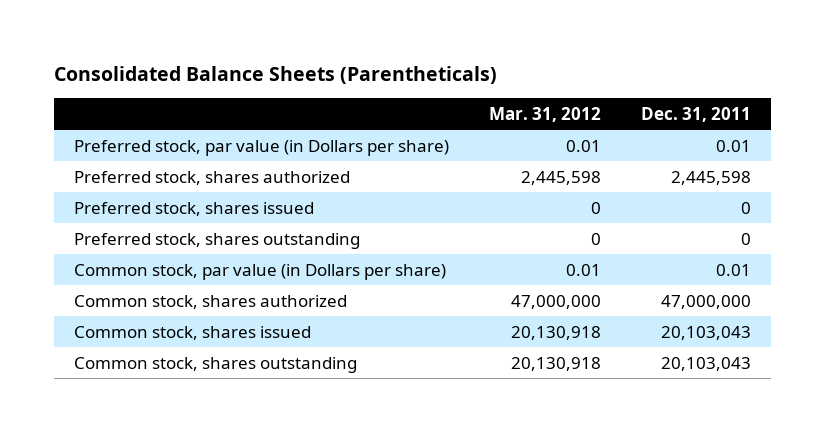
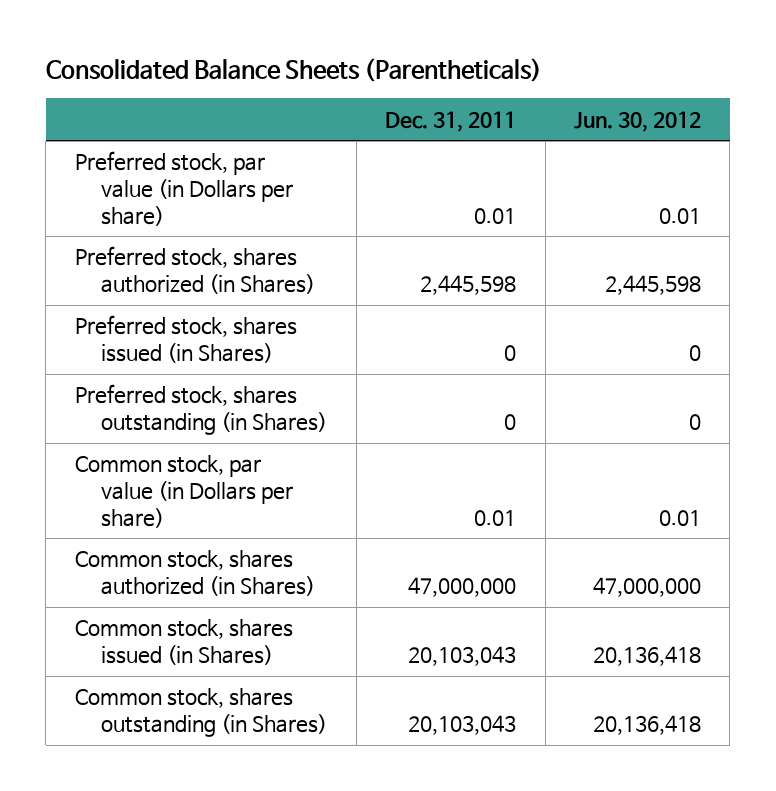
- | Mar. 31, 2012 | Dec. 31, 2011
+ | Dec. 31, 2011 | Jun. 30, 2012
- Preferred stock, shares authorized | 2,445,598 | 2,445,598
- Preferred stock, shares issued | 0 | 0
- Preferred stock, shares outstanding | 0 | 0
+ Preferred stock, shares authorized (in Shares) | 2,445,598 | 2,445,598
+ Preferred stock, shares issued (in Shares) | 0 | 0
+ Preferred stock, shares outstanding (in Shares) | 0 | 0
- Common stock, shares authorized | 47,000,000 | 47,000,000
- Common stock, shares issued | 20,130,918 | 20,103,043
- Common stock, shares outstanding | 20,130,918 | 20,103,043
+ Common stock, shares authorized (in Shares) | 47,000,000 | 47,000,000
+ Common stock, shares issued (in Shares) | 20,103,043 | 20,136,418
+ Common stock, shares outstanding (in Shares) | 20,103,043 | 20,136,418

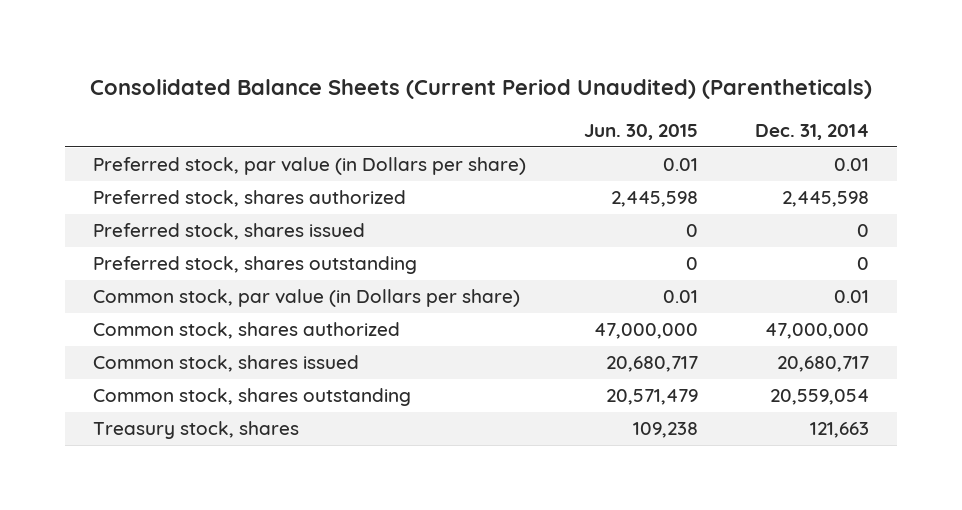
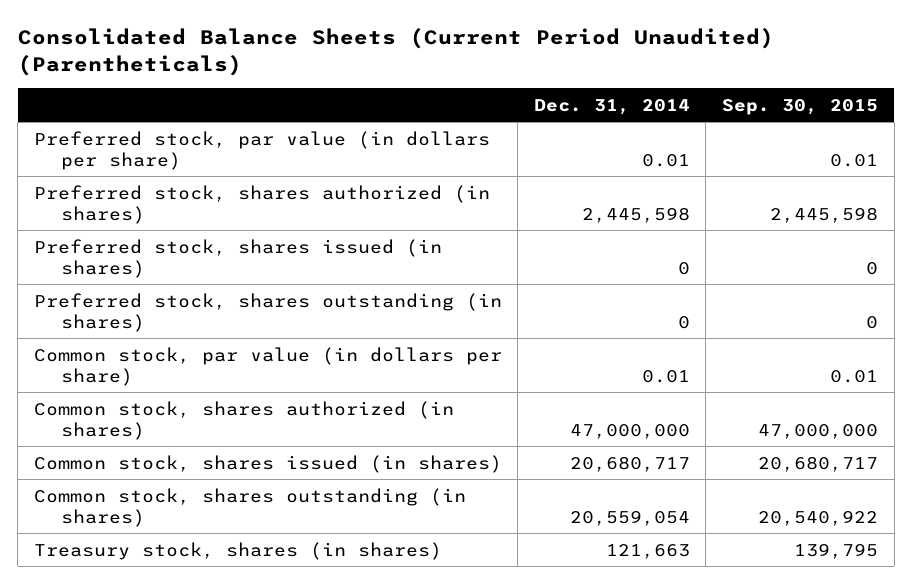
- | Jun. 30, 2015 | Dec. 31, 2014
+ | Dec. 31, 2014 | Sep. 30, 2015
- Preferred stock, par value (in Dollars per share) | 0.01 | 0.01
- Preferred stock, shares authorized | 2,445,598 | 2,445,598
- Preferred stock, shares issued | 0 | 0
- Preferred stock, shares outstanding | 0 | 0
- Common stock, par value (in Dollars per share) | 0.01 | 0.01
- Common stock, shares authorized | 47,000,000 | 47,000,000
- Common stock, shares issued | 20,680,717 | 20,680,717
- Common stock, shares outstanding | 20,571,479 | 20,559,054
- Treasury stock, shares | 109,238 | 121,663
+ Preferred stock, par value (in dollars per share) | 0.01 | 0.01
+ Preferred stock, shares authorized (in shares) | 2,445,598 | 2,445,598
+ Preferred stock, shares issued (in shares) | 0 | 0
+ Preferred stock, shares outstanding (in shares) | 0 | 0
+ Common stock, par value (in dollars per share) | 0.01 | 0.01
+ Common stock, shares authorized (in shares) | 47,000,000 | 47,000,000
+ Common stock, shares issued (in shares) | 20,680,717 | 20,680,717
+ Common stock, shares outstanding (in shares) | 20,559,054 | 20,540,922
+ Treasury stock, shares (in shares) | 121,663 | 139,795

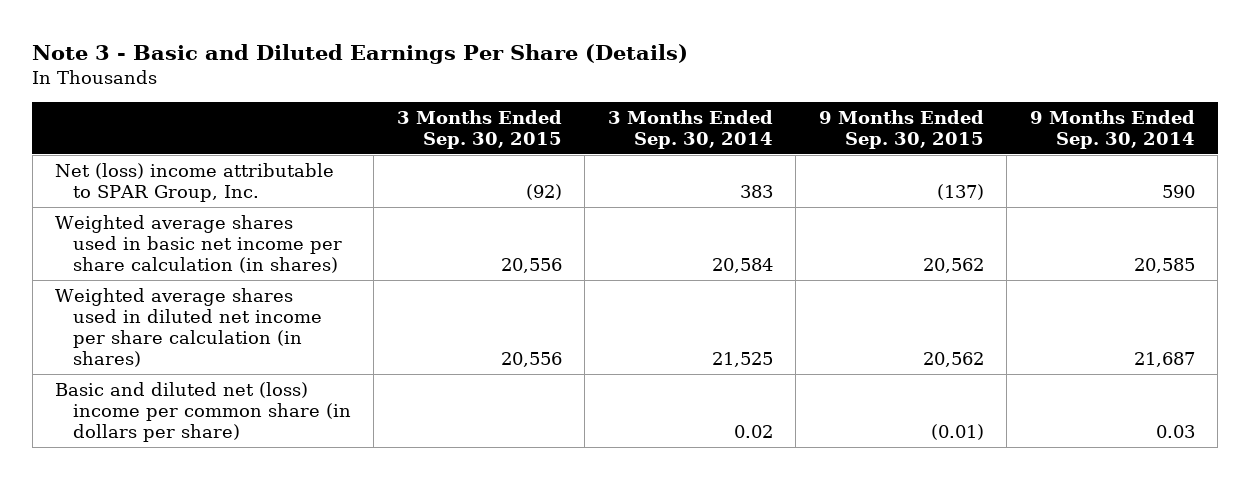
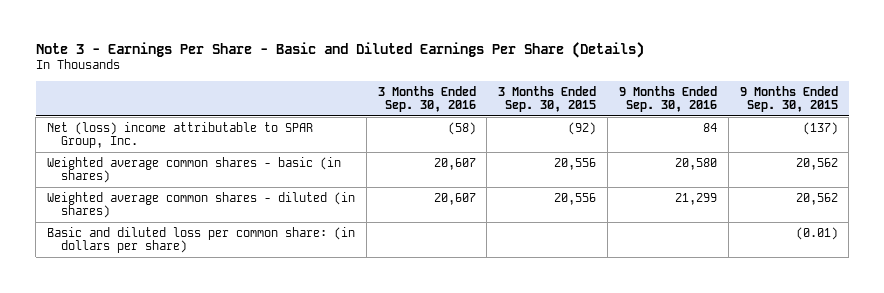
- Note 3 - Basic and Diluted Earnings Per Share (Details)
+ Note 3 - Earnings Per Share - Basic and Diluted Earnings Per Share (Details)
- | 3 Months Ended Sep. 30, 2015 | 3 Months Ended Sep. 30, 2014 | 9 Months Ended Sep. 30, 2015 | 9 Months Ended Sep. 30, 2014
+ | 3 Months Ended Sep. 30, 2016 | 3 Months Ended Sep. 30, 2015 | 9 Months Ended Sep. 30, 2016 | 9 Months Ended Sep. 30, 2015
- Weighted average shares used in basic net income per share calculation (in shares) | 20,556 | 20,584 | 20,562 | 20,585
- Weighted average shares used in diluted net income per share calculation (in shares) | 20,556 | 21,525 | 20,562 | 21,687
- Basic and diluted net (loss) income per common share (in dollars per share) | | 0.02 | (0.01) | 0.03
+ Weighted average common shares - basic (in shares) | 20,607 | 20,556 | 20,580 | 20,562
+ Weighted average common shares - diluted (in shares) | 20,607 | 20,556 | 21,299 | 20,562
+ Basic and diluted loss per common share: (in dollars per share) | | | | (0.01)

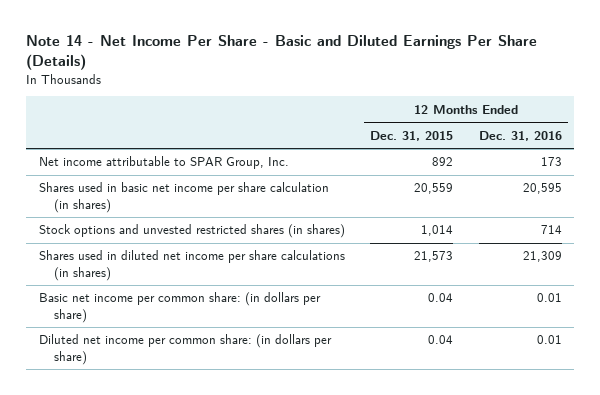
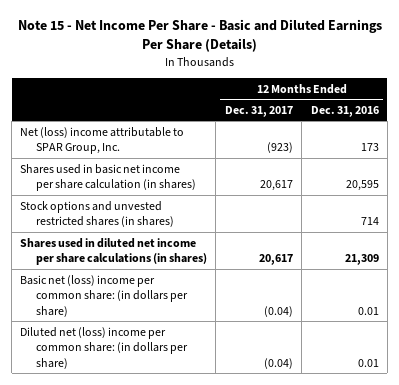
- Note 14 - Net Income Per Share - Basic and Diluted Earnings Per Share (Details)
+ Note 15 - Net Income Per Share - Basic and Diluted Earnings Per Share (Details)
- | 12 Months Ended Dec. 31, 2015 | 12 Months Ended Dec. 31, 2016
+ | 12 Months Ended Dec. 31, 2017 | 12 Months Ended Dec. 31, 2016
- Net income attributable to SPAR Group, Inc. | 892 | 173
+ Net (loss) income attributable to SPAR Group, Inc. | (923) | 173
- Basic net income per common share: (in dollars per share) | 0.04 | 0.01
- Diluted net income per common share: (in dollars per share) | 0.04 | 0.01
+ Basic net (loss) income per common share: (in dollars per share) | (0.04) | 0.01
+ Diluted net (loss) income per common share: (in dollars per share) | (0.04) | 0.01

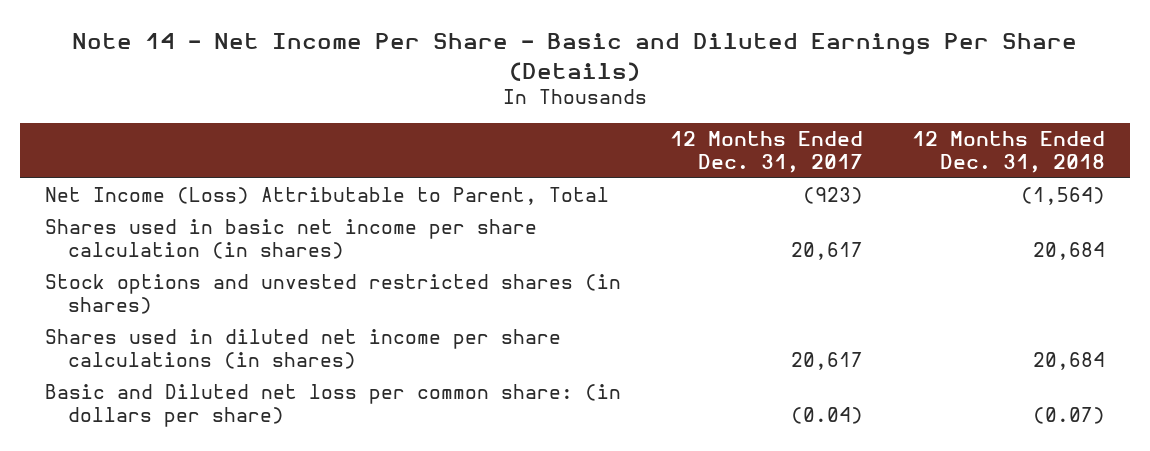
- Note 15 - Net Income Per Share - Basic and Diluted Earnings Per Share (Details)
+ Note 14 - Net Income Per Share - Basic and Diluted Earnings Per Share (Details)
- | 12 Months Ended Dec. 31, 2017 | 12 Months Ended Dec. 31, 2016
+ | 12 Months Ended Dec. 31, 2017 | 12 Months Ended Dec. 31, 2018
- Net (loss) income attributable to SPAR Group, Inc. | (923) | 173
+ Net Income (Loss) Attributable to Parent, Total | (923) | (1,564)
- Basic net (loss) income per common share: (in dollars per share) | (0.04) | 0.01
- Diluted net (loss) income per common share: (in dollars per share) | (0.04) | 0.01
+ Basic and Diluted net loss per common share: (in dollars per share) | (0.04) | (0.07)

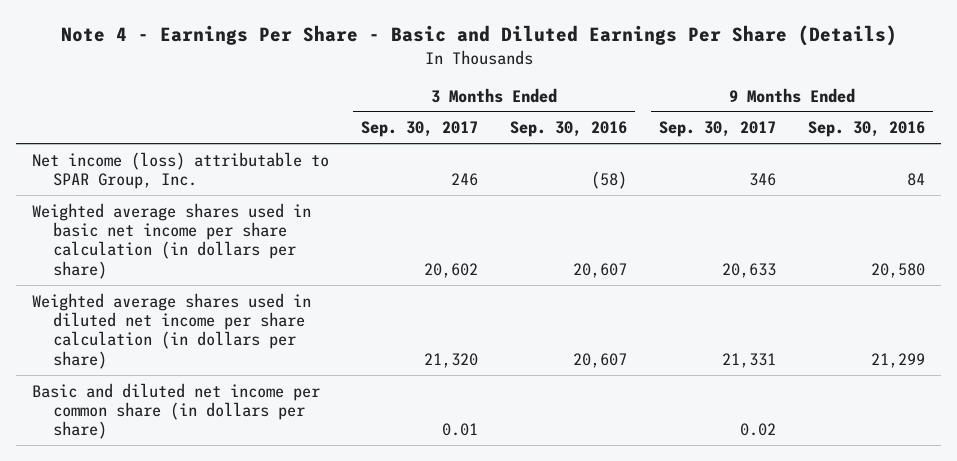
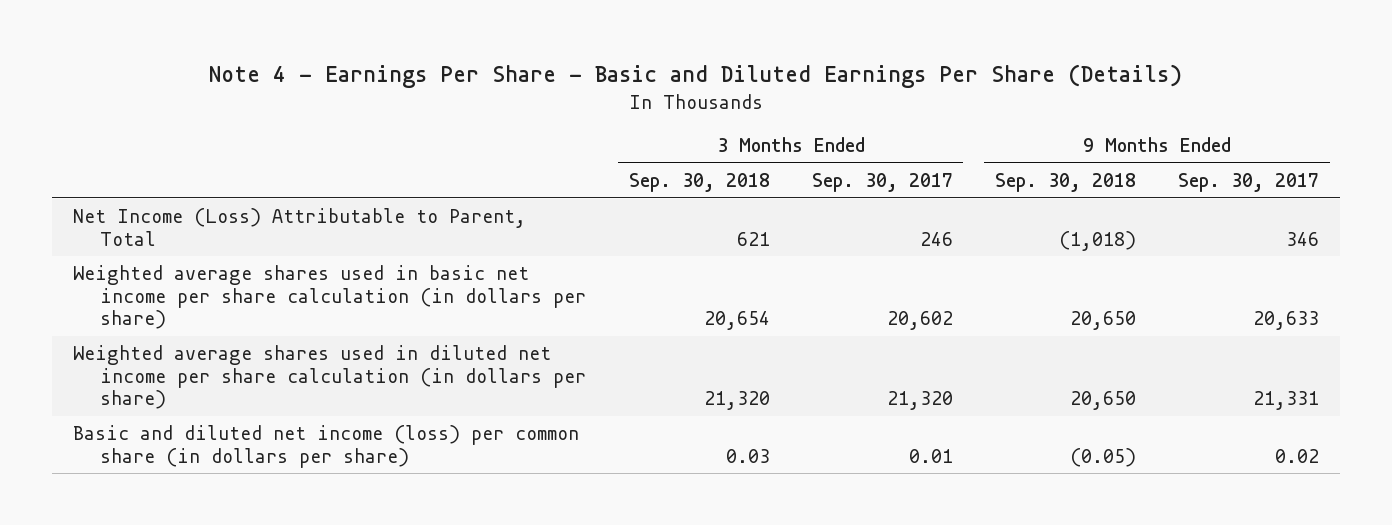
- | 3 Months Ended Sep. 30, 2017 | 3 Months Ended Sep. 30, 2016 | 9 Months Ended Sep. 30, 2017 | 9 Months Ended Sep. 30, 2016
+ | 3 Months Ended Sep. 30, 2018 | 3 Months Ended Sep. 30, 2017 | 9 Months Ended Sep. 30, 2018 | 9 Months Ended Sep. 30, 2017
- Net income (loss) attributable to SPAR Group, Inc. | 246 | (58) | 346 | 84
+ Net Income (Loss) Attributable to Parent, Total | 621 | 246 | (1,018) | 346
- Basic and diluted net income per common share (in dollars per share) | 0.01 | | 0.02 |
+ Basic and diluted net income (loss) per common share (in dollars per share) | 0.03 | 0.01 | (0.05) | 0.02

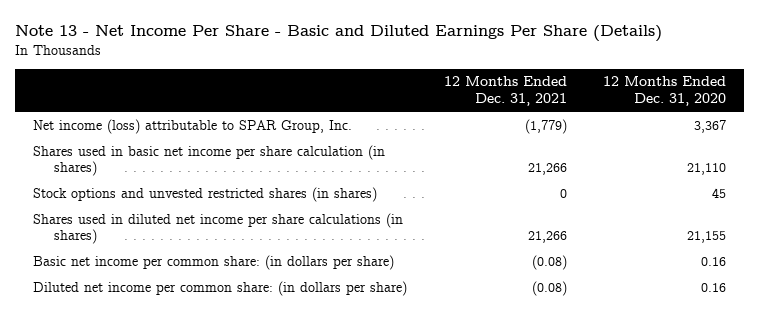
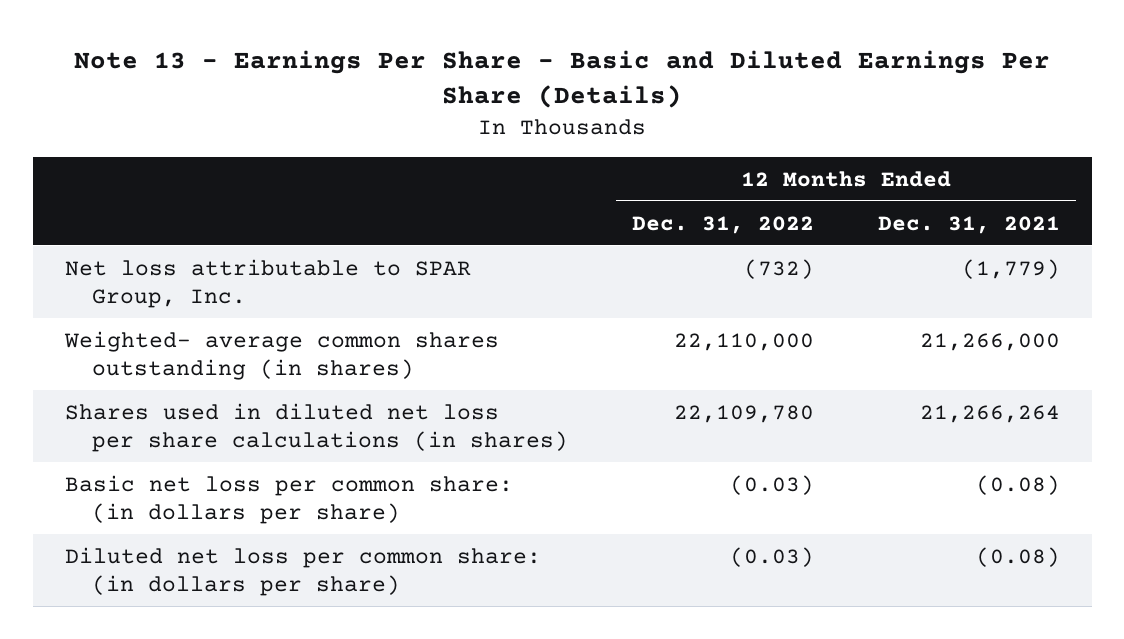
- Note 13 - Net Income Per Share - Basic and Diluted Earnings Per Share (Details)
+ Note 13 - Earnings Per Share - Basic and Diluted Earnings Per Share (Details)
- | 12 Months Ended Dec. 31, 2021 | 12 Months Ended Dec. 31, 2020
+ | 12 Months Ended Dec. 31, 2022 | 12 Months Ended Dec. 31, 2021
- Net income (loss) attributable to SPAR Group, Inc. | (1,779) | 3,367
- Shares used in basic net income per share calculation (in shares) | 21,266 | 21,110
- Stock options and unvested restricted shares (in shares) | 0 | 45
- Shares used in diluted net income per share calculations (in shares) | 21,266 | 21,155
- Basic net income per common share: (in dollars per share) | (0.08) | 0.16
- Diluted net income per common share: (in dollars per share) | (0.08) | 0.16
+ Net loss attributable to SPAR Group, Inc. | (732) | (1,779)
+ Weighted- average common shares outstanding (in shares) | 22,110,000 | 21,266,000
+ Shares used in diluted net loss per share calculations (in shares) | 22,109,780 | 21,266,264
+ Basic net loss per common share: (in dollars per share) | (0.03) | (0.08)
+ Diluted net loss per common share: (in dollars per share) | (0.03) | (0.08)

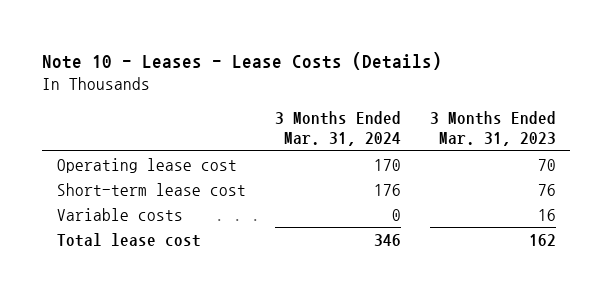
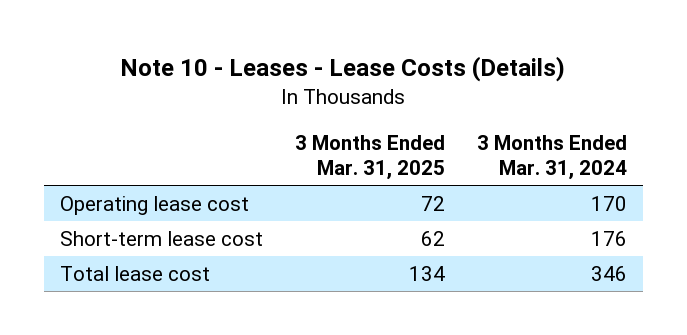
- | 3 Months Ended Mar. 31, 2024 | 3 Months Ended Mar. 31, 2023
+ | 3 Months Ended Mar. 31, 2025 | 3 Months Ended Mar. 31, 2024
- Variable costs | 0 | 16

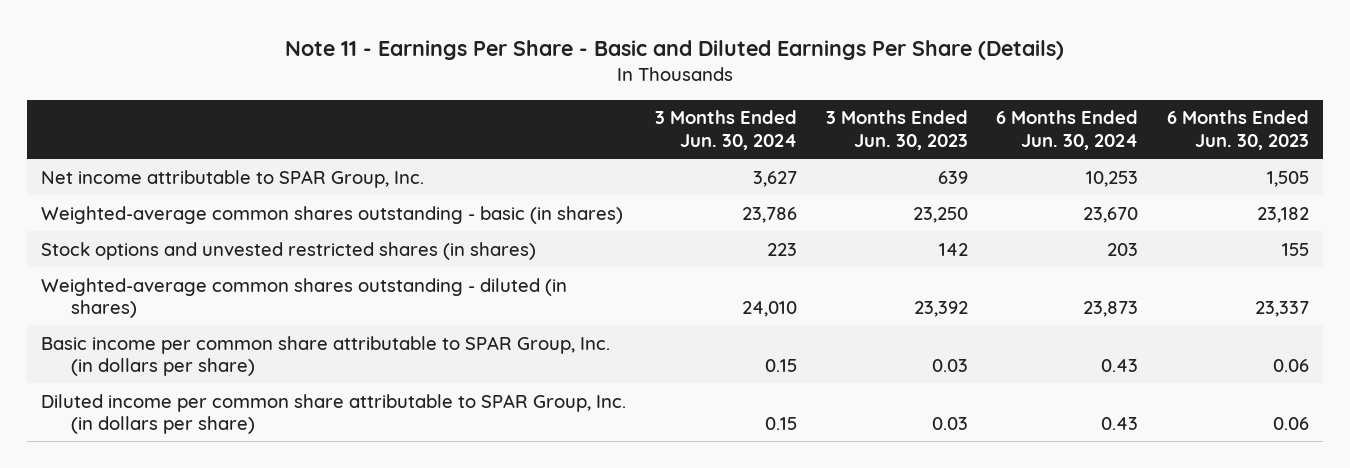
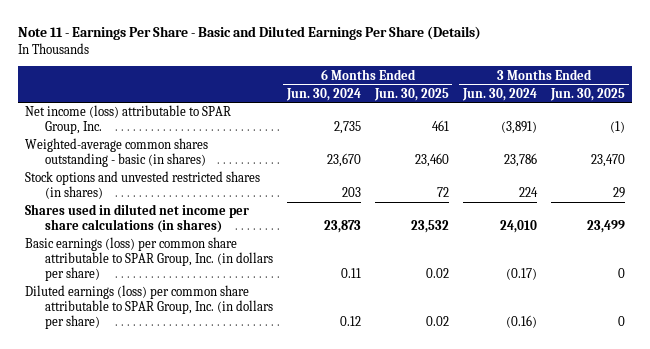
- | 3 Months Ended Jun. 30, 2024 | 3 Months Ended Jun. 30, 2023 | 6 Months Ended Jun. 30, 2024 | 6 Months Ended Jun. 30, 2023
+ | 6 Months Ended Jun. 30, 2024 | 6 Months Ended Jun. 30, 2025 | 3 Months Ended Jun. 30, 2024 | 3 Months Ended Jun. 30, 2025
- Net income attributable to SPAR Group, Inc. | 3,627 | 639 | 10,253 | 1,505
+ Net income (loss) attributable to SPAR Group, Inc. | 2,735 | 461 | (3,891) | (1)
- Stock options and unvested restricted shares (in shares) | 223 | 142 | 203 | 155
- Weighted-average common shares outstanding - diluted (in shares) | 24,010 | 23,392 | 23,873 | 23,337
- Basic income per common share attributable to SPAR Group, Inc. (in dollars per share) | 0.15 | 0.03 | 0.43 | 0.06
- Diluted income per common share attributable to SPAR Group, Inc. (in dollars per share) | 0.15 | 0.03 | 0.43 | 0.06
+ Stock options and unvested restricted shares (in shares) | 203 | 72 | 224 | 29
+ Shares used in diluted net income per share calculations (in shares) | 23,873 | 23,532 | 24,010 | 23,499
+ Basic earnings (loss) per common share attributable to SPAR Group, Inc. (in dollars per share) | 0.11 | 0.02 | (0.17) | 0
+ Diluted earnings (loss) per common share attributable to SPAR Group, Inc. (in dollars per share) | 0.12 | 0.02 | (0.16) | 0

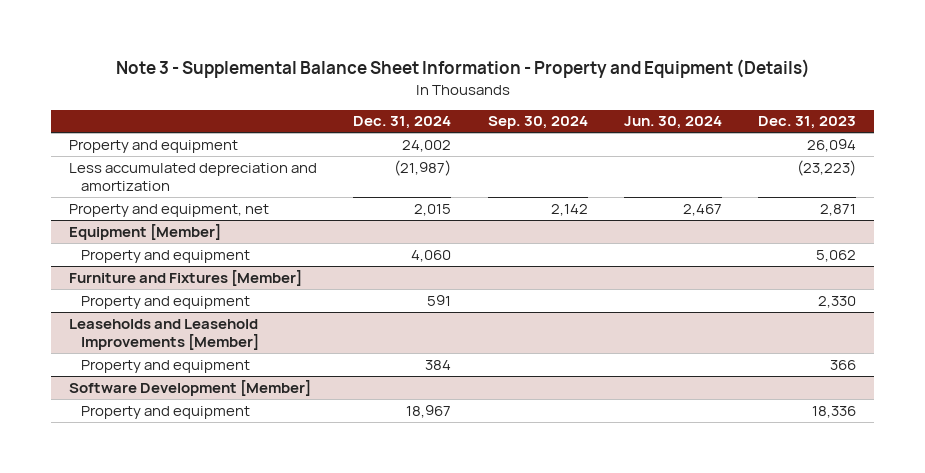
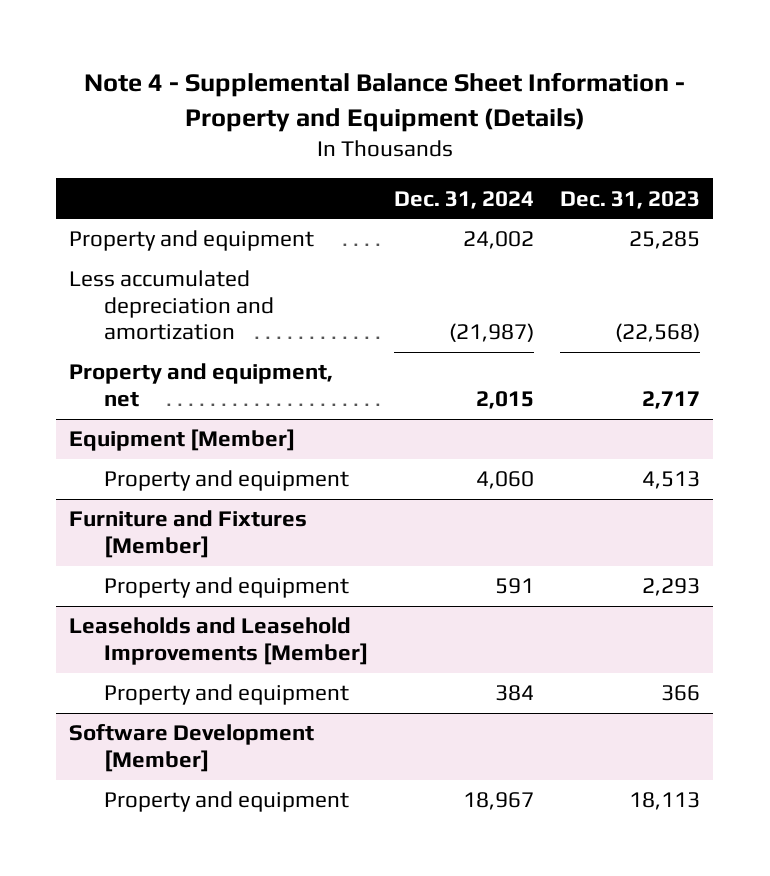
- Note 3 - Supplemental Balance Sheet Information - Property and Equipment (Details)
+ Note 4 - Supplemental Balance Sheet Information - Property and Equipment (Details)
- | Dec. 31, 2024 | Sep. 30, 2024 | Jun. 30, 2024 | Dec. 31, 2023
+ | Dec. 31, 2024 | Dec. 31, 2023
- Property and equipment | 24,002 | | | 26,094
- Less accumulated depreciation and amortization | (21,987) | | | (23,223)
- Property and equipment, net | 2,015 | 2,142 | 2,467 | 2,871
+ Property and equipment | 24,002 | 25,285
+ Less accumulated depreciation and amortization | (21,987) | (22,568)
+ Property and equipment, net | 2,015 | 2,717
@ Equipment [Member]
- Property and equipment | 4,060 | | | 5,062
+ Property and equipment | 4,060 | 4,513
@ Furniture and Fixtures [Member]
- Property and equipment | 591 | | | 2,330
+ Property and equipment | 591 | 2,293
@ Software Development [Member]
- Property and equipment | 18,967 | | | 18,336
+ Property and equipment | 18,967 | 18,113

